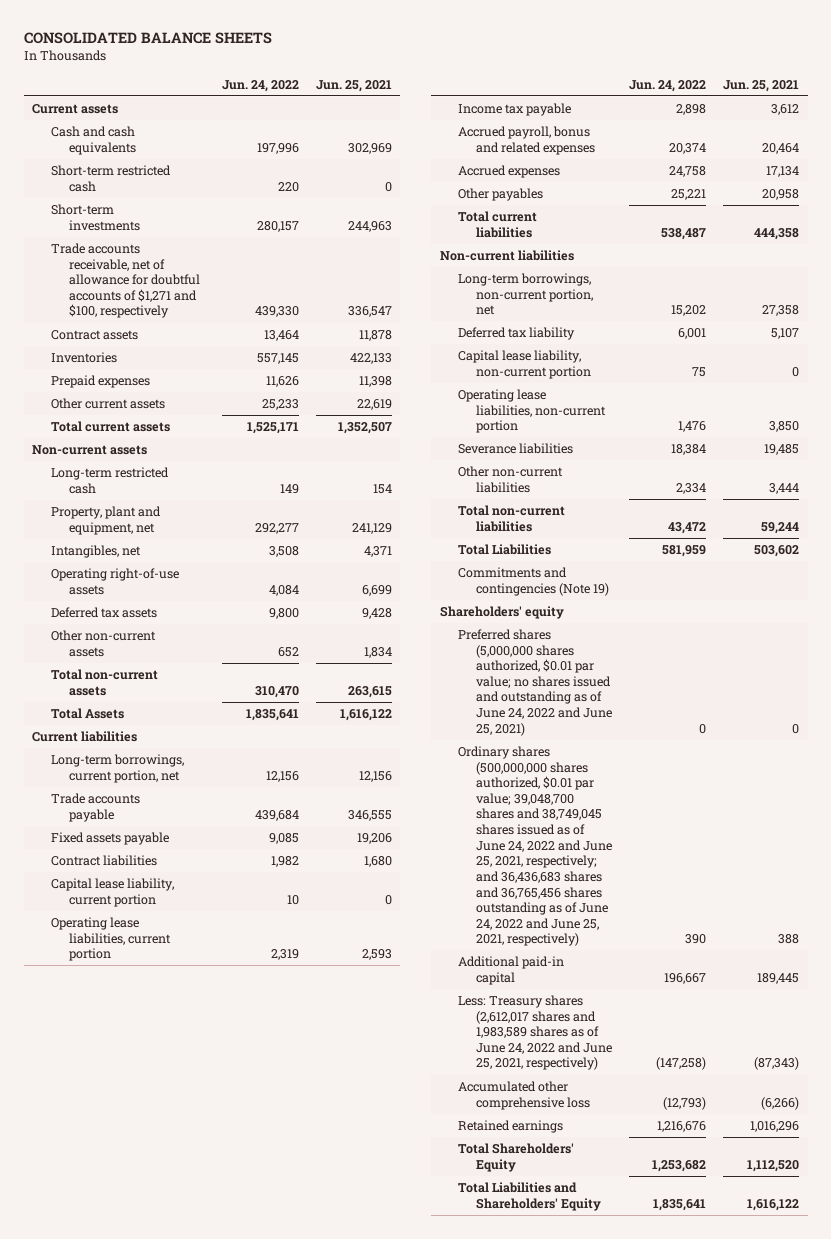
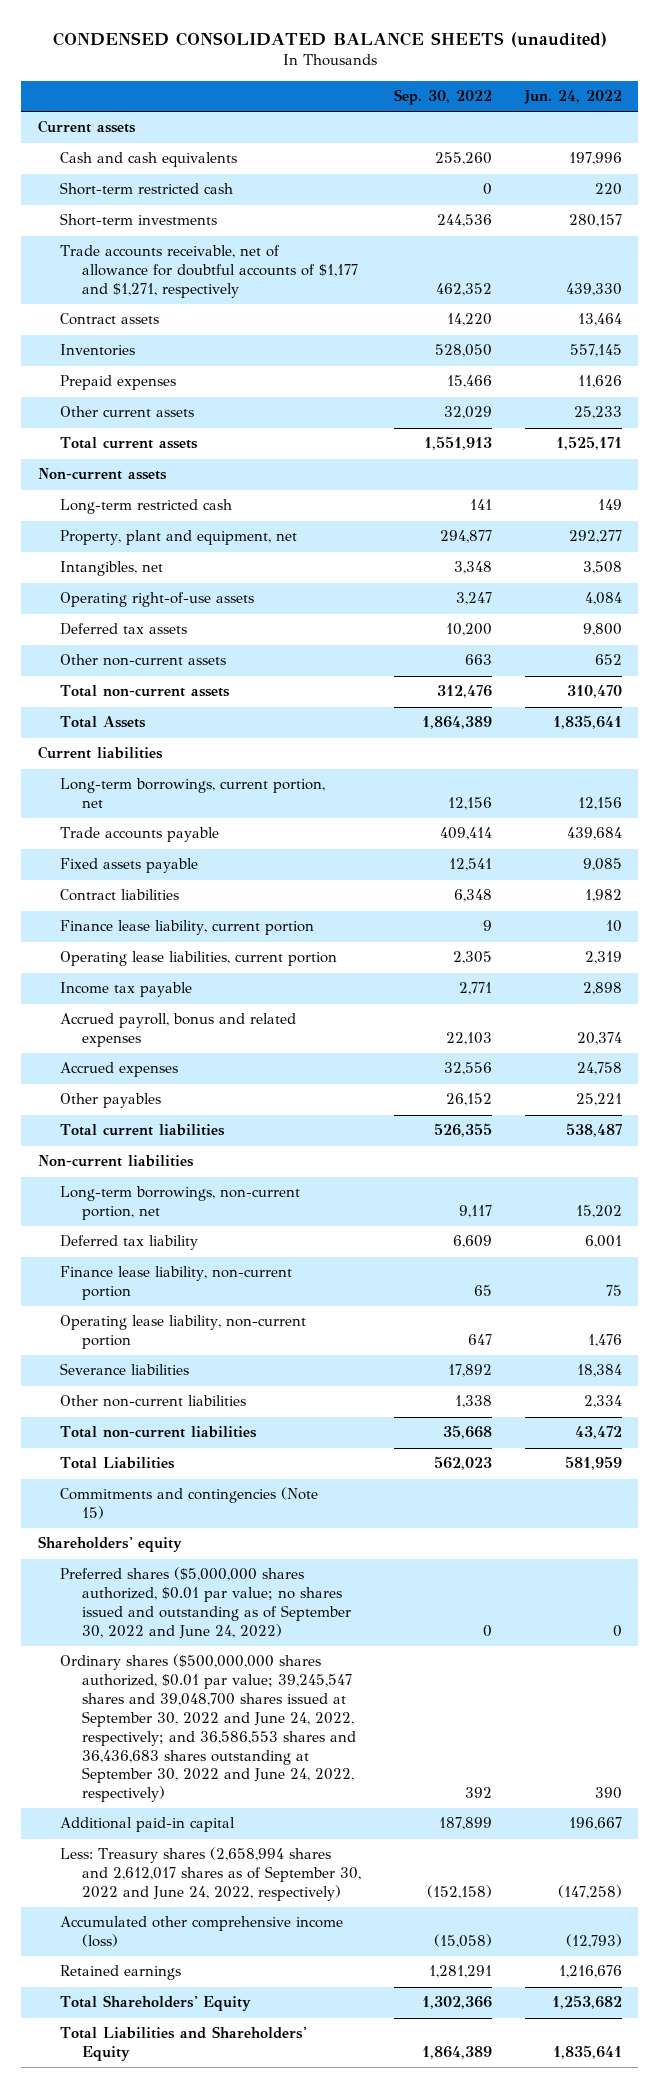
- CONSOLIDATED BALANCE SHEETS
+ CONDENSED CONSOLIDATED BALANCE SHEETS (unaudited)
- | Jun. 24, 2022 | Jun. 25, 2021
+ | Sep. 30, 2022 | Jun. 24, 2022
- Trade accounts receivable, net of allowance for doubtful accounts of $1,271 and $100, respectively | 439,330 | 336,547
+ Trade accounts receivable, net of allowance for doubtful accounts of $1,177 and $1,271, respectively | 462,352 | 439,330
- Capital lease liability, current portion | 10 | 0
+ Finance lease liability, current portion | 9 | 10
- Capital lease liability, non-current portion | 75 | 0
- Operating lease liabilities, non-current portion | 1,476 | 3,850
+ Finance lease liability, non-current portion | 65 | 75
+ Operating lease liability, non-current portion | 647 | 1,476
- Commitments and contingencies (Note 19)
+ Commitments and contingencies (Note 15)
- Preferred shares (5,000,000 shares authorized, $0.01 par value; no shares issued and outstanding as of June 24, 2022 and June 25, 2021) | 0 | 0
- Ordinary shares (500,000,000 shares authorized, $0.01 par value; 39,048,700 shares and 38,749,045 shares issued as of June 24, 2022 and June 25, 2021, respectively; and 36,436,683 shares and 36,765,456 shares outstanding as of June 24, 2022 and June 25, 2021, respectively) | 390 | 388
+ Preferred shares ($5,000,000 shares authorized, $0.01 par value; no shares issued and outstanding as of September 30, 2022 and June 24, 2022) | 0 | 0
+ Ordinary shares ($500,000,000 shares authorized, $0.01 par value; 39,245,547 shares and 39,048,700 shares issued at September 30, 2022 and June 24, 2022, respectively; and 36,586,553 shares and 36,436,683 shares outstanding at September 30, 2022 and June 24, 2022, respectively) | 392 | 390
- Less: Treasury shares (2,612,017 shares and 1,983,589 shares as of June 24, 2022 and June 25, 2021, respectively) | (147,258) | (87,343)
- Accumulated other comprehensive loss | (12,793) | (6,266)
+ Less: Treasury shares (2,658,994 shares and 2,612,017 shares as of September 30, 2022 and June 24, 2022, respectively) | (152,158) | (147,258)
+ Accumulated other comprehensive income (loss) | (15,058) | (12,793)

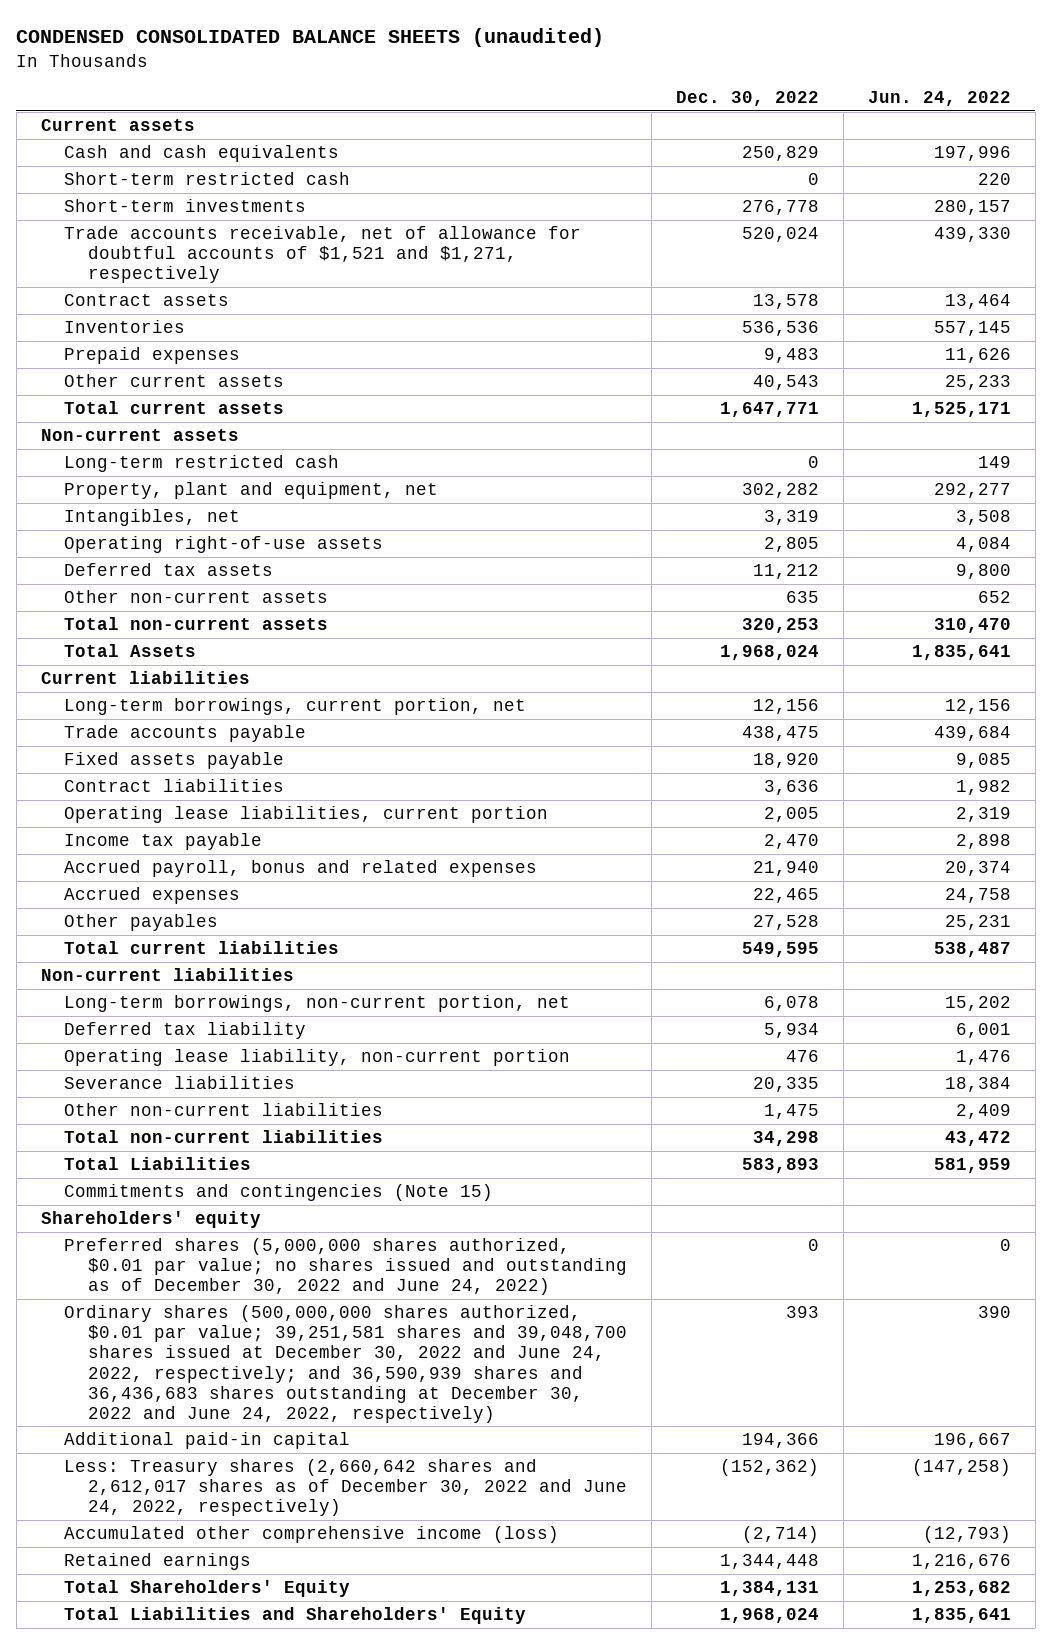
- | Sep. 30, 2022 | Jun. 24, 2022
+ | Dec. 30, 2022 | Jun. 24, 2022
- Trade accounts receivable, net of allowance for doubtful accounts of $1,177 and $1,271, respectively | 462,352 | 439,330
+ Trade accounts receivable, net of allowance for doubtful accounts of $1,521 and $1,271, respectively | 520,024 | 439,330
- Finance lease liability, current portion | 9 | 10
- Other payables | 26,152 | 25,221
+ Other payables | 27,528 | 25,231
- Finance lease liability, non-current portion | 65 | 75
- Other non-current liabilities | 1,338 | 2,334
+ Other non-current liabilities | 1,475 | 2,409
- Preferred shares ($5,000,000 shares authorized, $0.01 par value; no shares issued and outstanding as of September 30, 2022 and June 24, 2022) | 0 | 0
- Ordinary shares ($500,000,000 shares authorized, $0.01 par value; 39,245,547 shares and 39,048,700 shares issued at September 30, 2022 and June 24, 2022, respectively; and 36,586,553 shares and 36,436,683 shares outstanding at September 30, 2022 and June 24, 2022, respectively) | 392 | 390
+ Preferred shares (5,000,000 shares authorized, $0.01 par value; no shares issued and outstanding as of December 30, 2022 and June 24, 2022) | 0 | 0
+ Ordinary shares (500,000,000 shares authorized, $0.01 par value; 39,251,581 shares and 39,048,700 shares issued at December 30, 2022 and June 24, 2022, respectively; and 36,590,939 shares and 36,436,683 shares outstanding at December 30, 2022 and June 24, 2022, respectively) | 393 | 390
- Less: Treasury shares (2,658,994 shares and 2,612,017 shares as of September 30, 2022 and June 24, 2022, respectively) | (152,158) | (147,258)
+ Less: Treasury shares (2,660,642 shares and 2,612,017 shares as of December 30, 2022 and June 24, 2022, respectively) | (152,362) | (147,258)

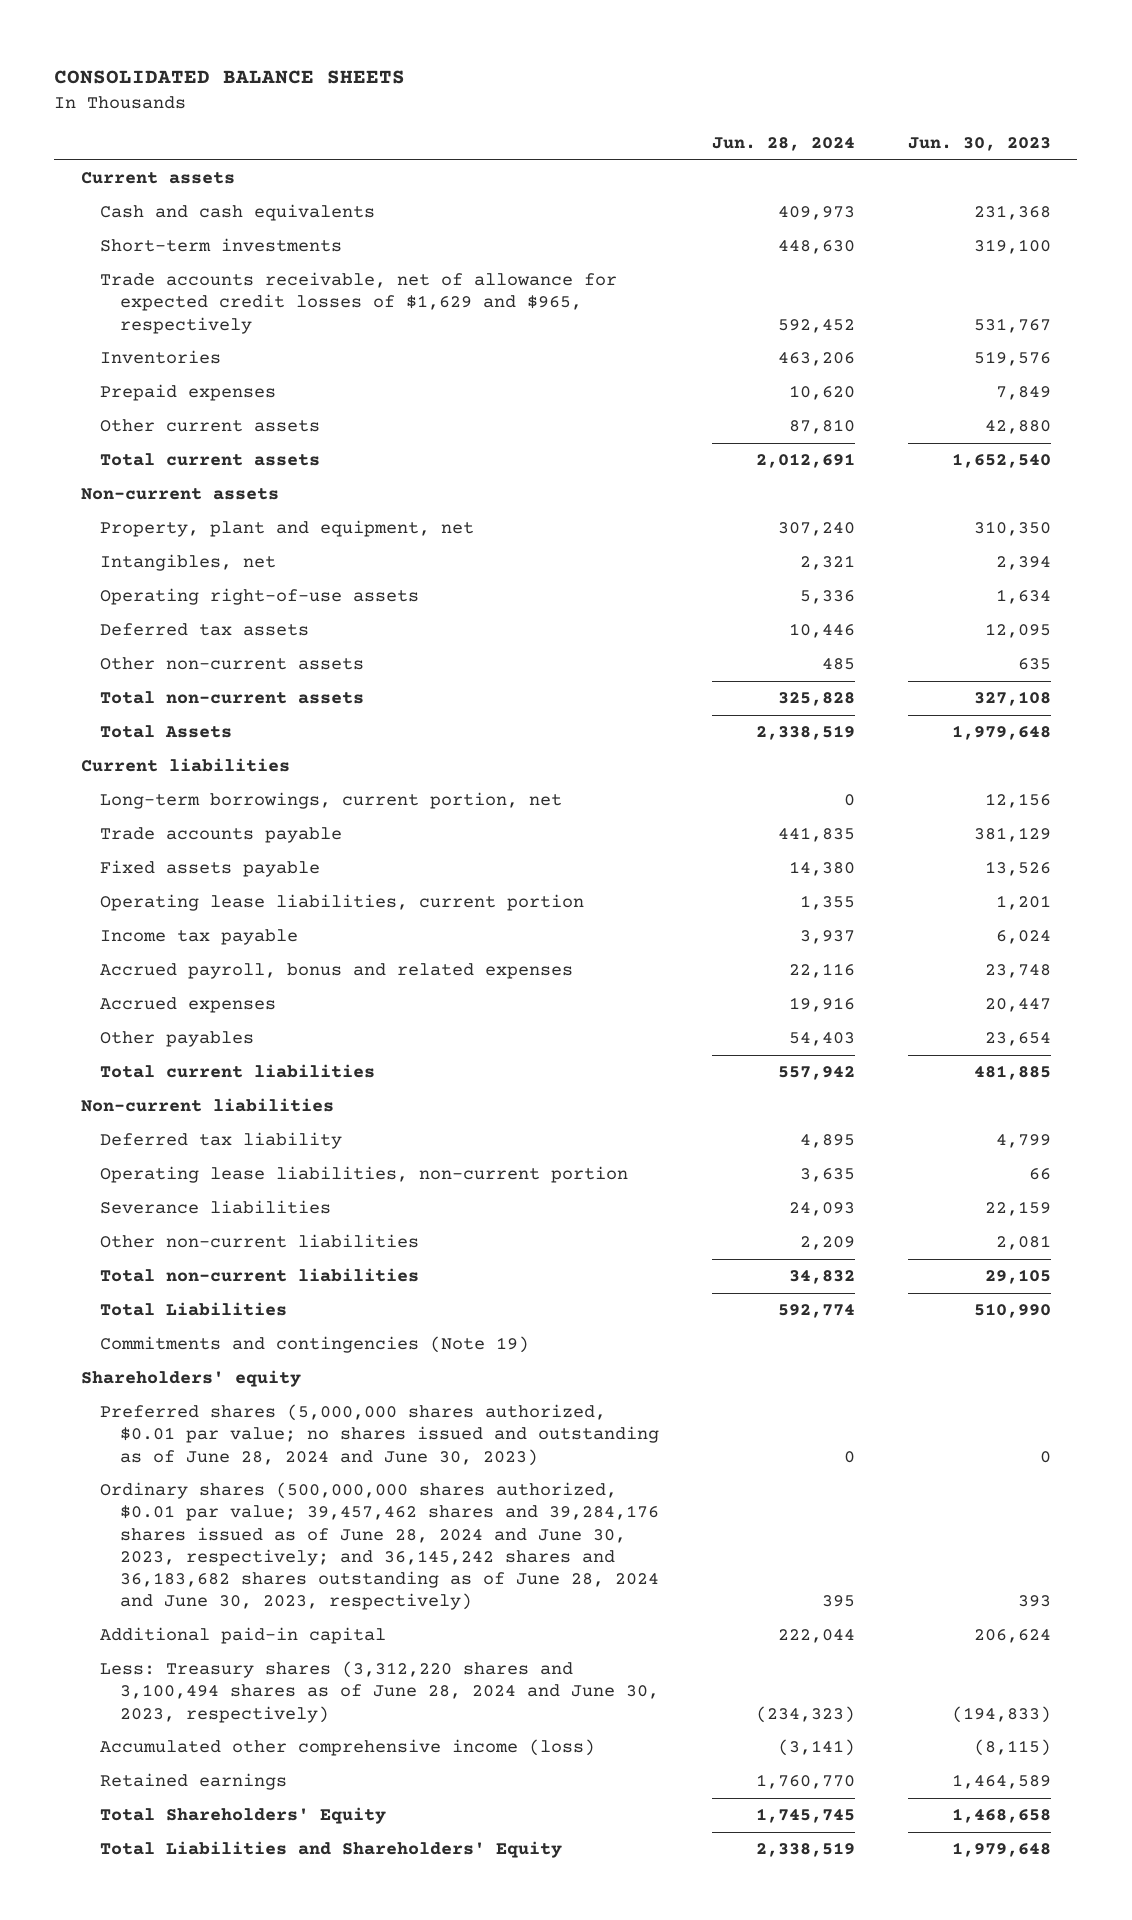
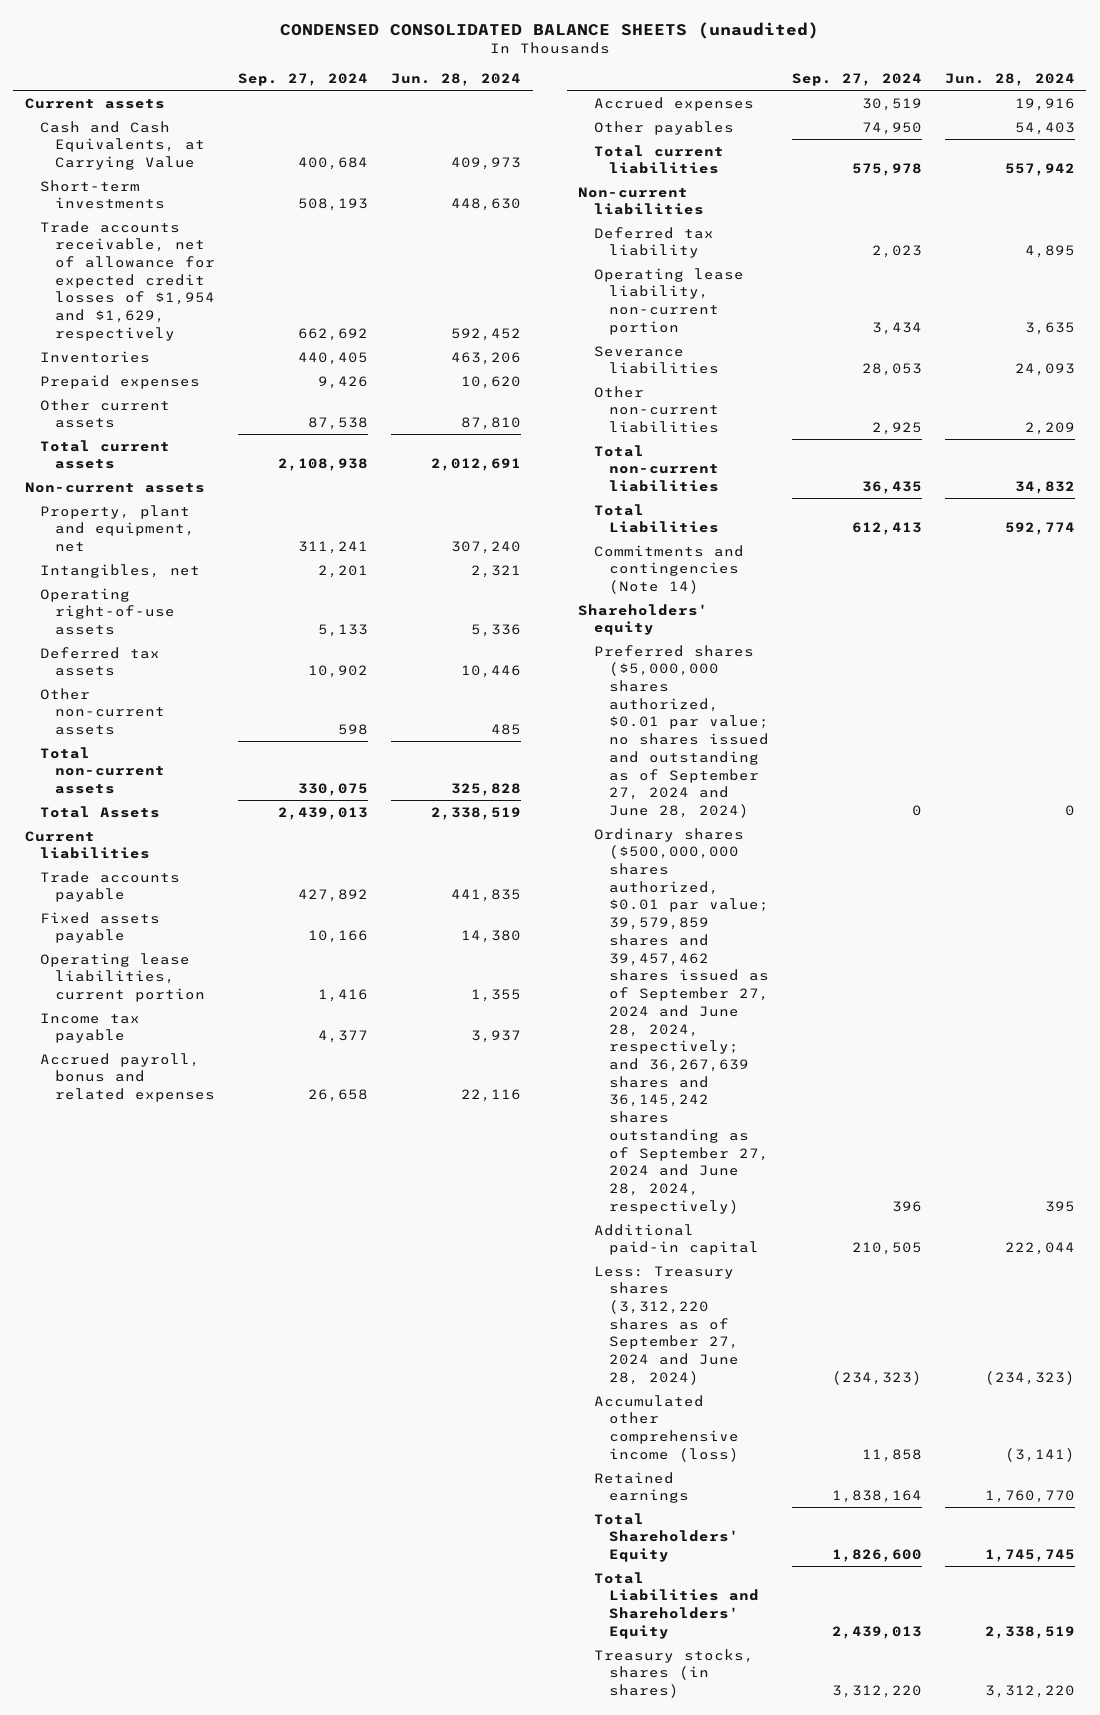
- CONSOLIDATED BALANCE SHEETS
+ CONDENSED CONSOLIDATED BALANCE SHEETS (unaudited)
- | Jun. 28, 2024 | Jun. 30, 2023
+ | Sep. 27, 2024 | Jun. 28, 2024
- Cash and cash equivalents | 409,973 | 231,368
+ Cash and Cash Equivalents, at Carrying Value | 400,684 | 409,973
- Trade accounts receivable, net of allowance for expected credit losses of $1,629 and $965, respectively | 592,452 | 531,767
+ Trade accounts receivable, net of allowance for expected credit losses of $1,954 and $1,629, respectively | 662,692 | 592,452
- Long-term borrowings, current portion, net | 0 | 12,156
- Operating lease liabilities, non-current portion | 3,635 | 66
+ Operating lease liability, non-current portion | 3,434 | 3,635
- Commitments and contingencies (Note 19)
+ Commitments and contingencies (Note 14)
- Preferred shares (5,000,000 shares authorized, $0.01 par value; no shares issued and outstanding as of June 28, 2024 and June 30, 2023) | 0 | 0
- Ordinary shares (500,000,000 shares authorized, $0.01 par value; 39,457,462 shares and 39,284,176 shares issued as of June 28, 2024 and June 30, 2023, respectively; and 36,145,242 shares and 36,183,682 shares outstanding as of June 28, 2024 and June 30, 2023, respectively) | 395 | 393
+ Preferred shares ($5,000,000 shares authorized, $0.01 par value; no shares issued and outstanding as of September 27, 2024 and June 28, 2024) | 0 | 0
+ Ordinary shares ($500,000,000 shares authorized, $0.01 par value; 39,579,859 shares and 39,457,462 shares issued as of September 27, 2024 and June 28, 2024, respectively; and 36,267,639 shares and 36,145,242 shares outstanding as of September 27, 2024 and June 28, 2024, respectively) | 396 | 395
- Less: Treasury shares (3,312,220 shares and 3,100,494 shares as of June 28, 2024 and June 30, 2023, respectively) | (234,323) | (194,833)
+ Less: Treasury shares (3,312,220 shares as of September 27, 2024 and June 28, 2024) | (234,323) | (234,323)
+ Treasury stocks, shares (in shares) | 3,312,220 | 3,312,220

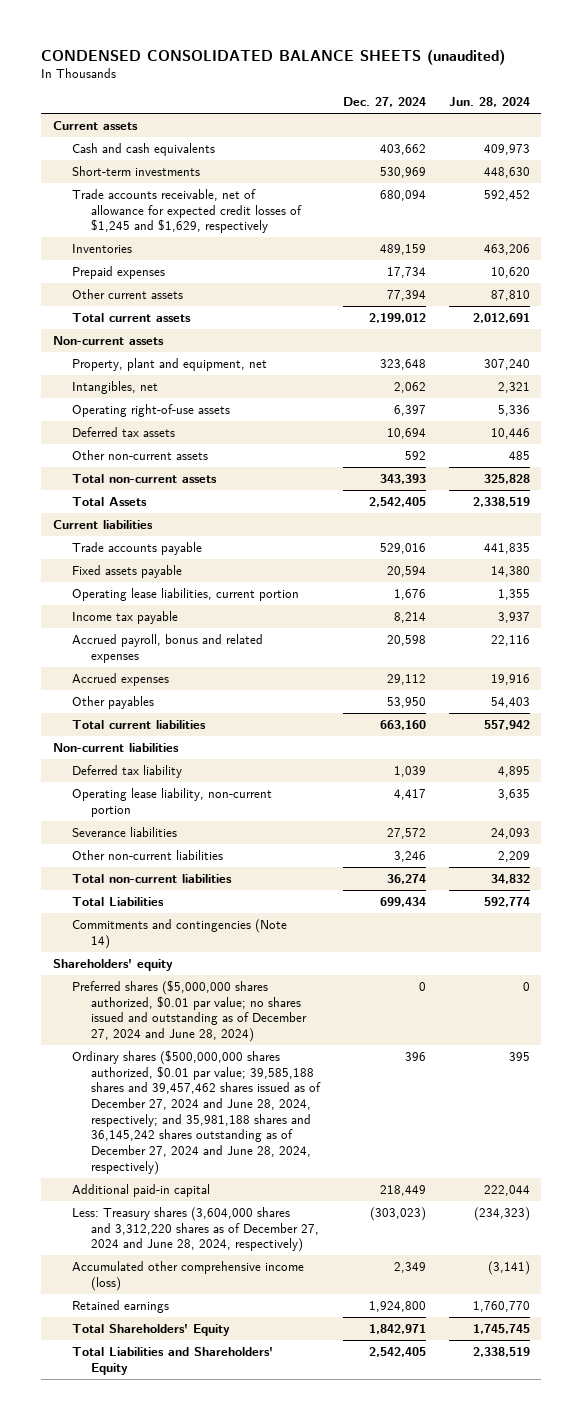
- | Sep. 27, 2024 | Jun. 28, 2024
+ | Dec. 27, 2024 | Jun. 28, 2024
- Cash and Cash Equivalents, at Carrying Value | 400,684 | 409,973
+ Cash and cash equivalents | 403,662 | 409,973
- Trade accounts receivable, net of allowance for expected credit losses of $1,954 and $1,629, respectively | 662,692 | 592,452
+ Trade accounts receivable, net of allowance for expected credit losses of $1,245 and $1,629, respectively | 680,094 | 592,452
- Preferred shares ($5,000,000 shares authorized, $0.01 par value; no shares issued and outstanding as of September 27, 2024 and June 28, 2024) | 0 | 0
- Ordinary shares ($500,000,000 shares authorized, $0.01 par value; 39,579,859 shares and 39,457,462 shares issued as of September 27, 2024 and June 28, 2024, respectively; and 36,267,639 shares and 36,145,242 shares outstanding as of September 27, 2024 and June 28, 2024, respectively) | 396 | 395
+ Preferred shares ($5,000,000 shares authorized, $0.01 par value; no shares issued and outstanding as of December 27, 2024 and June 28, 2024) | 0 | 0
+ Ordinary shares ($500,000,000 shares authorized, $0.01 par value; 39,585,188 shares and 39,457,462 shares issued as of December 27, 2024 and June 28, 2024, respectively; and 35,981,188 shares and 36,145,242 shares outstanding as of December 27, 2024 and June 28, 2024, respectively) | 396 | 395
- Less: Treasury shares (3,312,220 shares as of September 27, 2024 and June 28, 2024) | (234,323) | (234,323)
+ Less: Treasury shares (3,604,000 shares and 3,312,220 shares as of December 27, 2024 and June 28, 2024, respectively) | (303,023) | (234,323)
- Treasury stocks, shares (in shares) | 3,312,220 | 3,312,220

